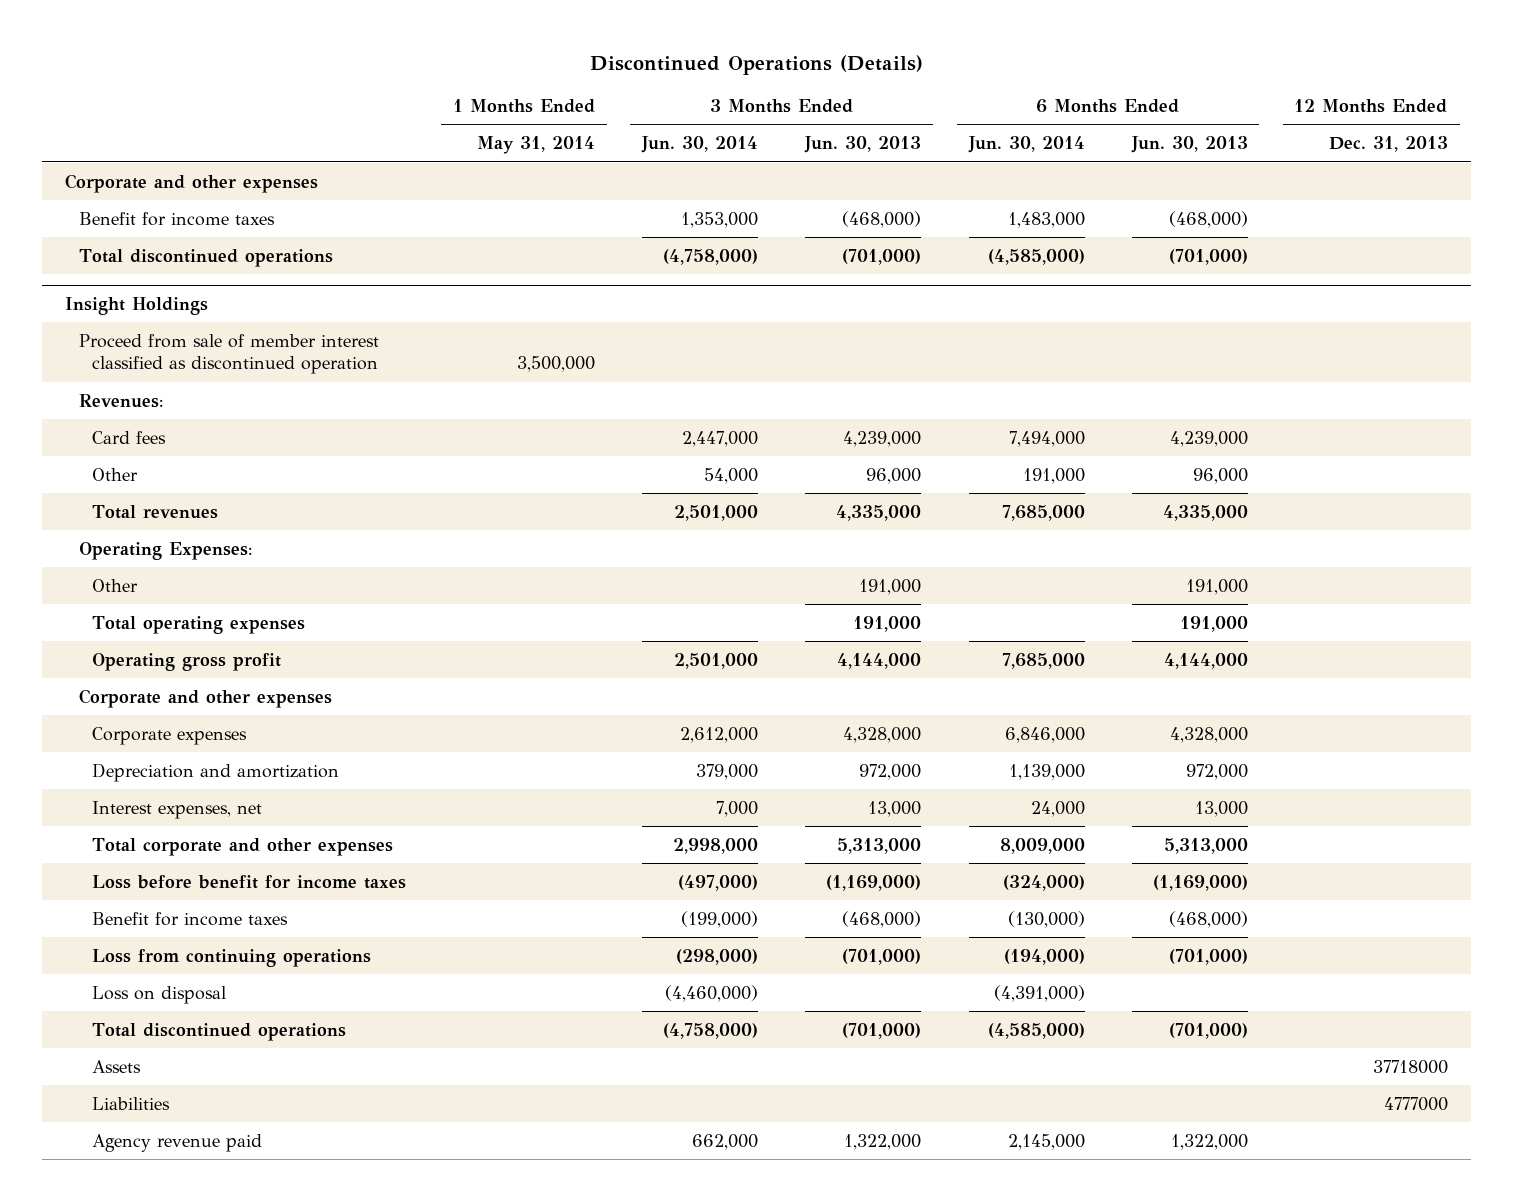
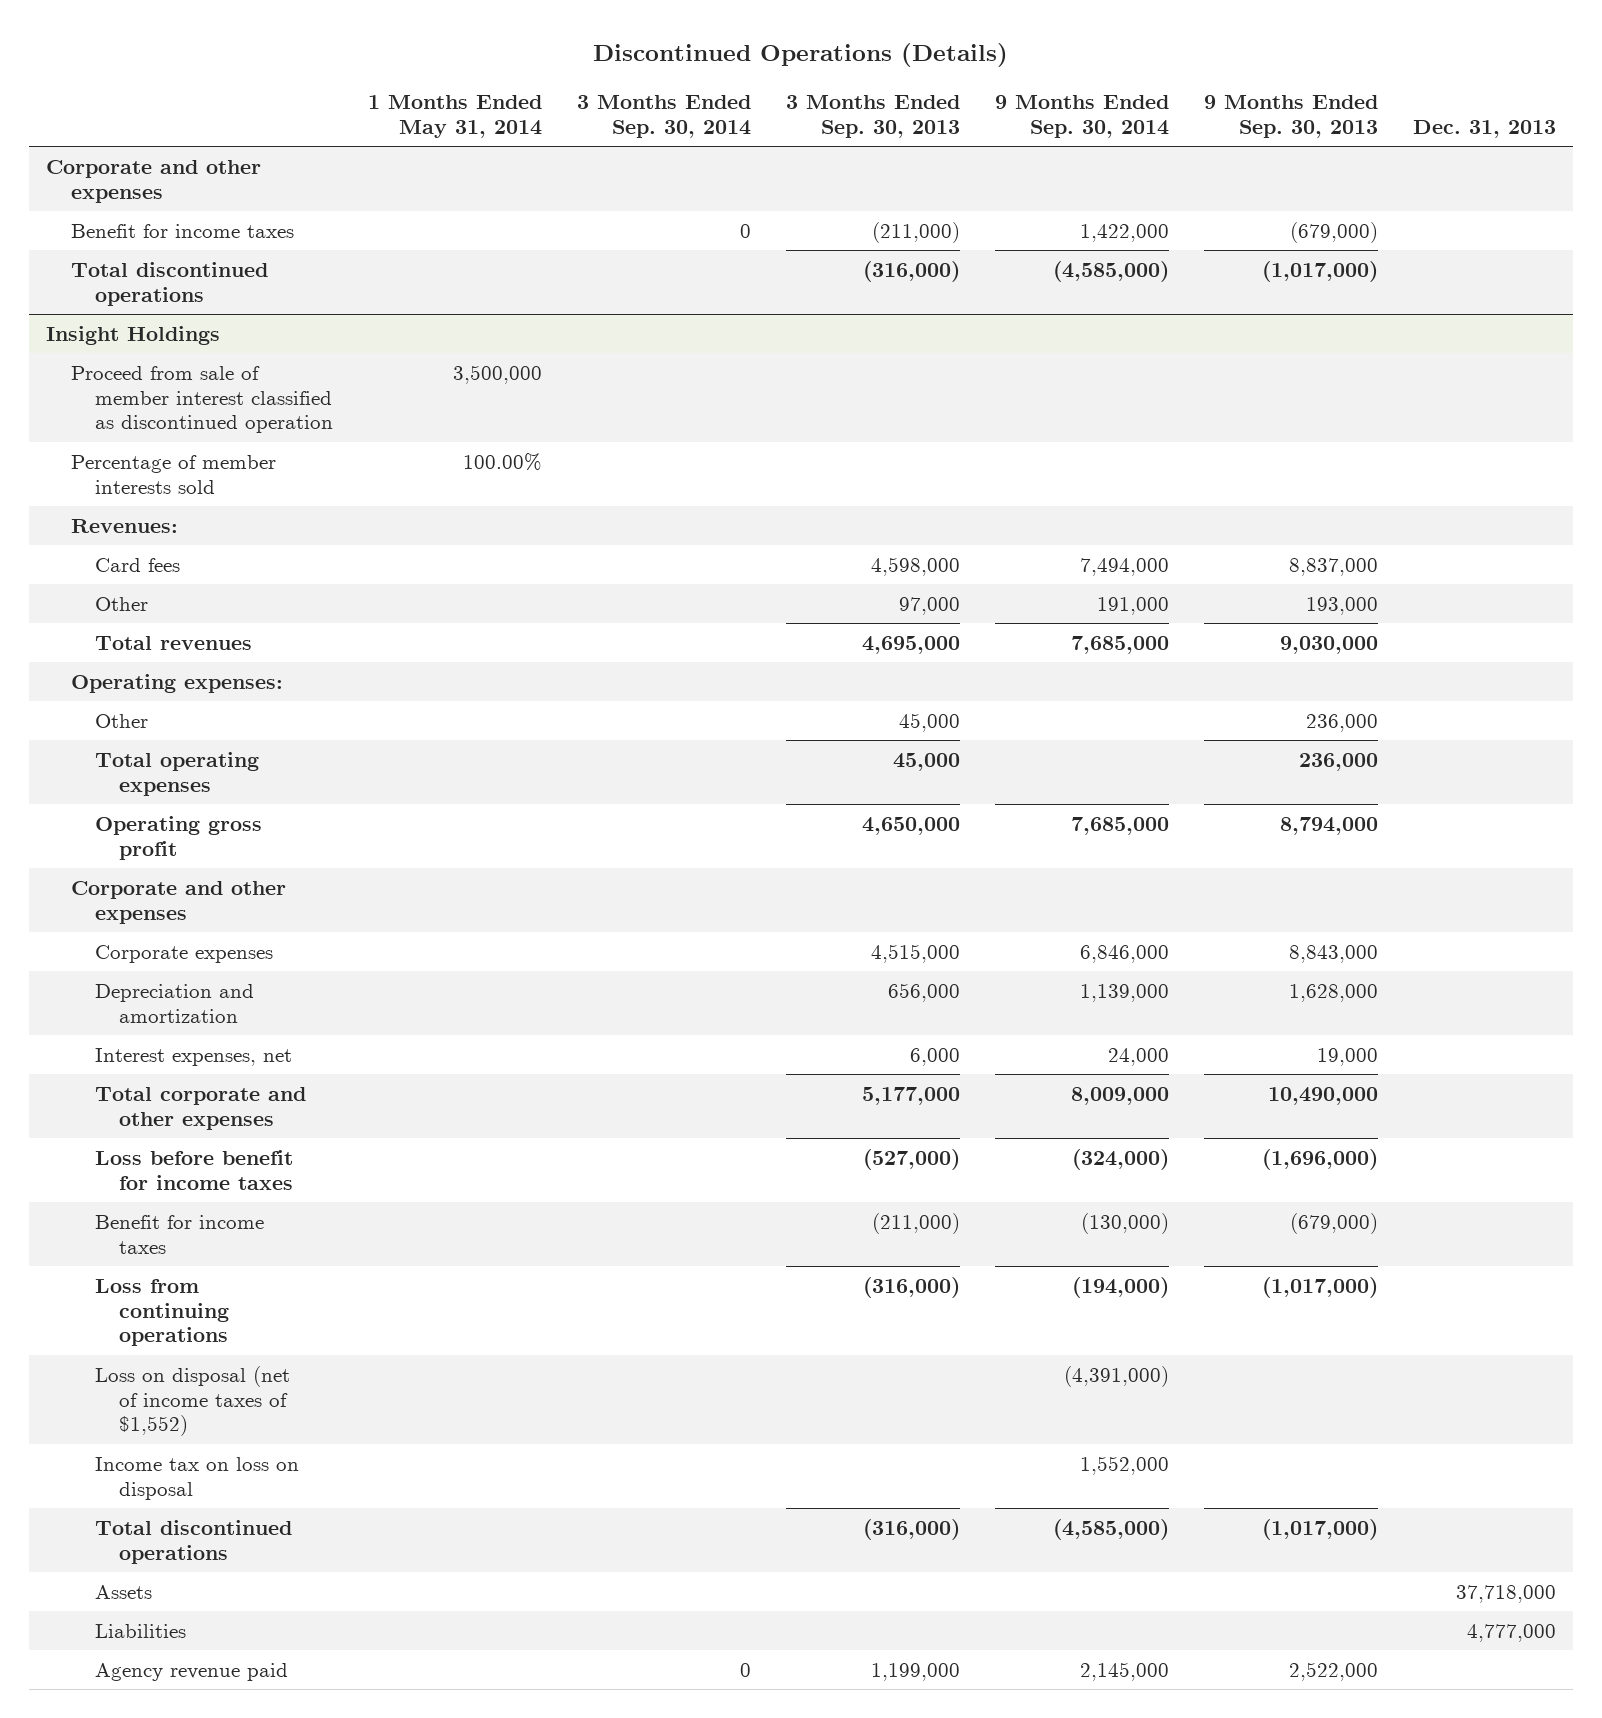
- | 1 Months Ended May 31, 2014 | 3 Months Ended Jun. 30, 2014 | 3 Months Ended Jun. 30, 2013 | 6 Months Ended Jun. 30, 2014 | 6 Months Ended Jun. 30, 2013 | 12 Months Ended Dec. 31, 2013
+ | 1 Months Ended May 31, 2014 | 3 Months Ended Sep. 30, 2014 | 3 Months Ended Sep. 30, 2013 | 9 Months Ended Sep. 30, 2014 | 9 Months Ended Sep. 30, 2013 | Dec. 31, 2013
@ Insight Holdings
+ Percentage of member interests sold | 100.00% | | | | |
- Operating Expenses:
+ Operating expenses:
- Loss on disposal | | (4,460,000) | | (4,391,000) | |
+ Loss on disposal (net of income taxes of $1,552) | | | | (4,391,000) | |
+ Income tax on loss on disposal | | | | 1,552,000 | |

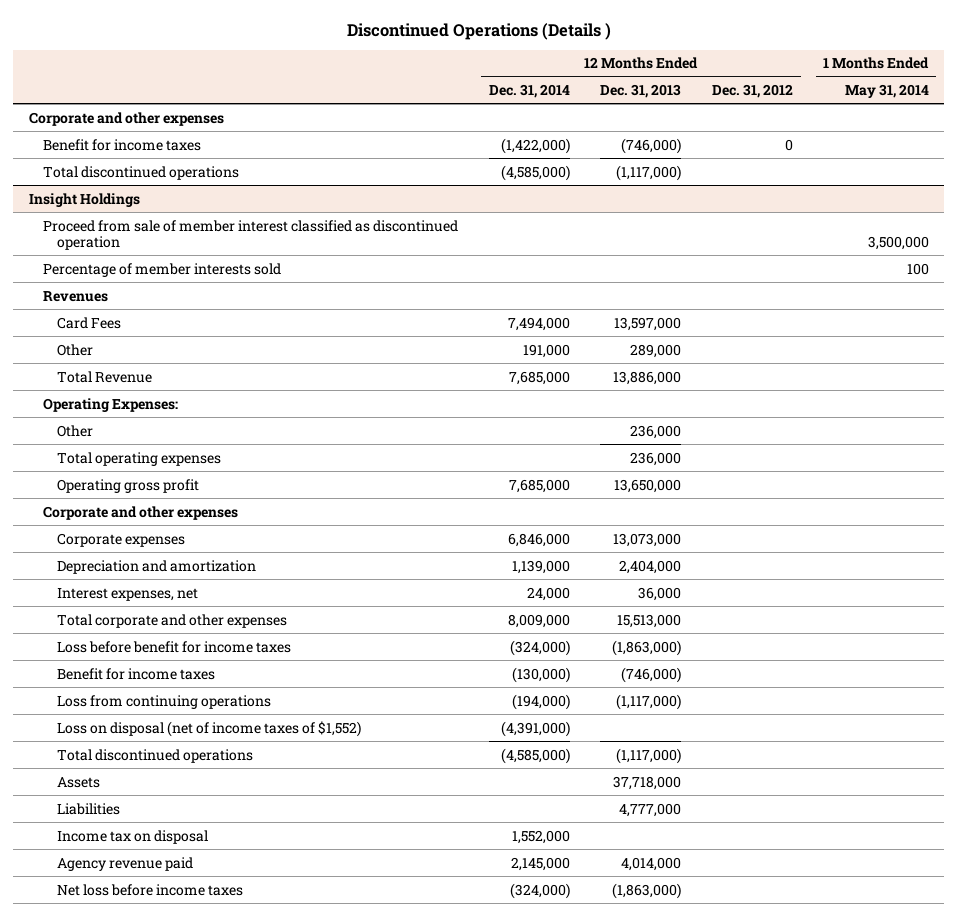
- Discontinued Operations (Details)
+ Discontinued Operations (Details )
- | 1 Months Ended May 31, 2014 | 3 Months Ended Sep. 30, 2014 | 3 Months Ended Sep. 30, 2013 | 9 Months Ended Sep. 30, 2014 | 9 Months Ended Sep. 30, 2013 | Dec. 31, 2013
+ | 12 Months Ended Dec. 31, 2014 | 12 Months Ended Dec. 31, 2013 | 12 Months Ended Dec. 31, 2012 | 1 Months Ended May 31, 2014
@ Insight Holdings
- Percentage of member interests sold | 100.00% | | | | |
- Revenues:
- Card fees | | | 4,598,000 | 7,494,000 | 8,837,000 |
+ Percentage of member interests sold | | | | 100
+ Revenues
+ Card Fees | 7,494,000 | 13,597,000 | |
- Total revenues | | | 4,695,000 | 7,685,000 | 9,030,000 |
- Operating expenses:
+ Total Revenue | 7,685,000 | 13,886,000 | |
+ Operating Expenses:
- Income tax on loss on disposal | | | | 1,552,000 | |
+ Income tax on disposal | 1,552,000 | | |
+ Net loss before income taxes | (324,000) | (1,863,000) | |

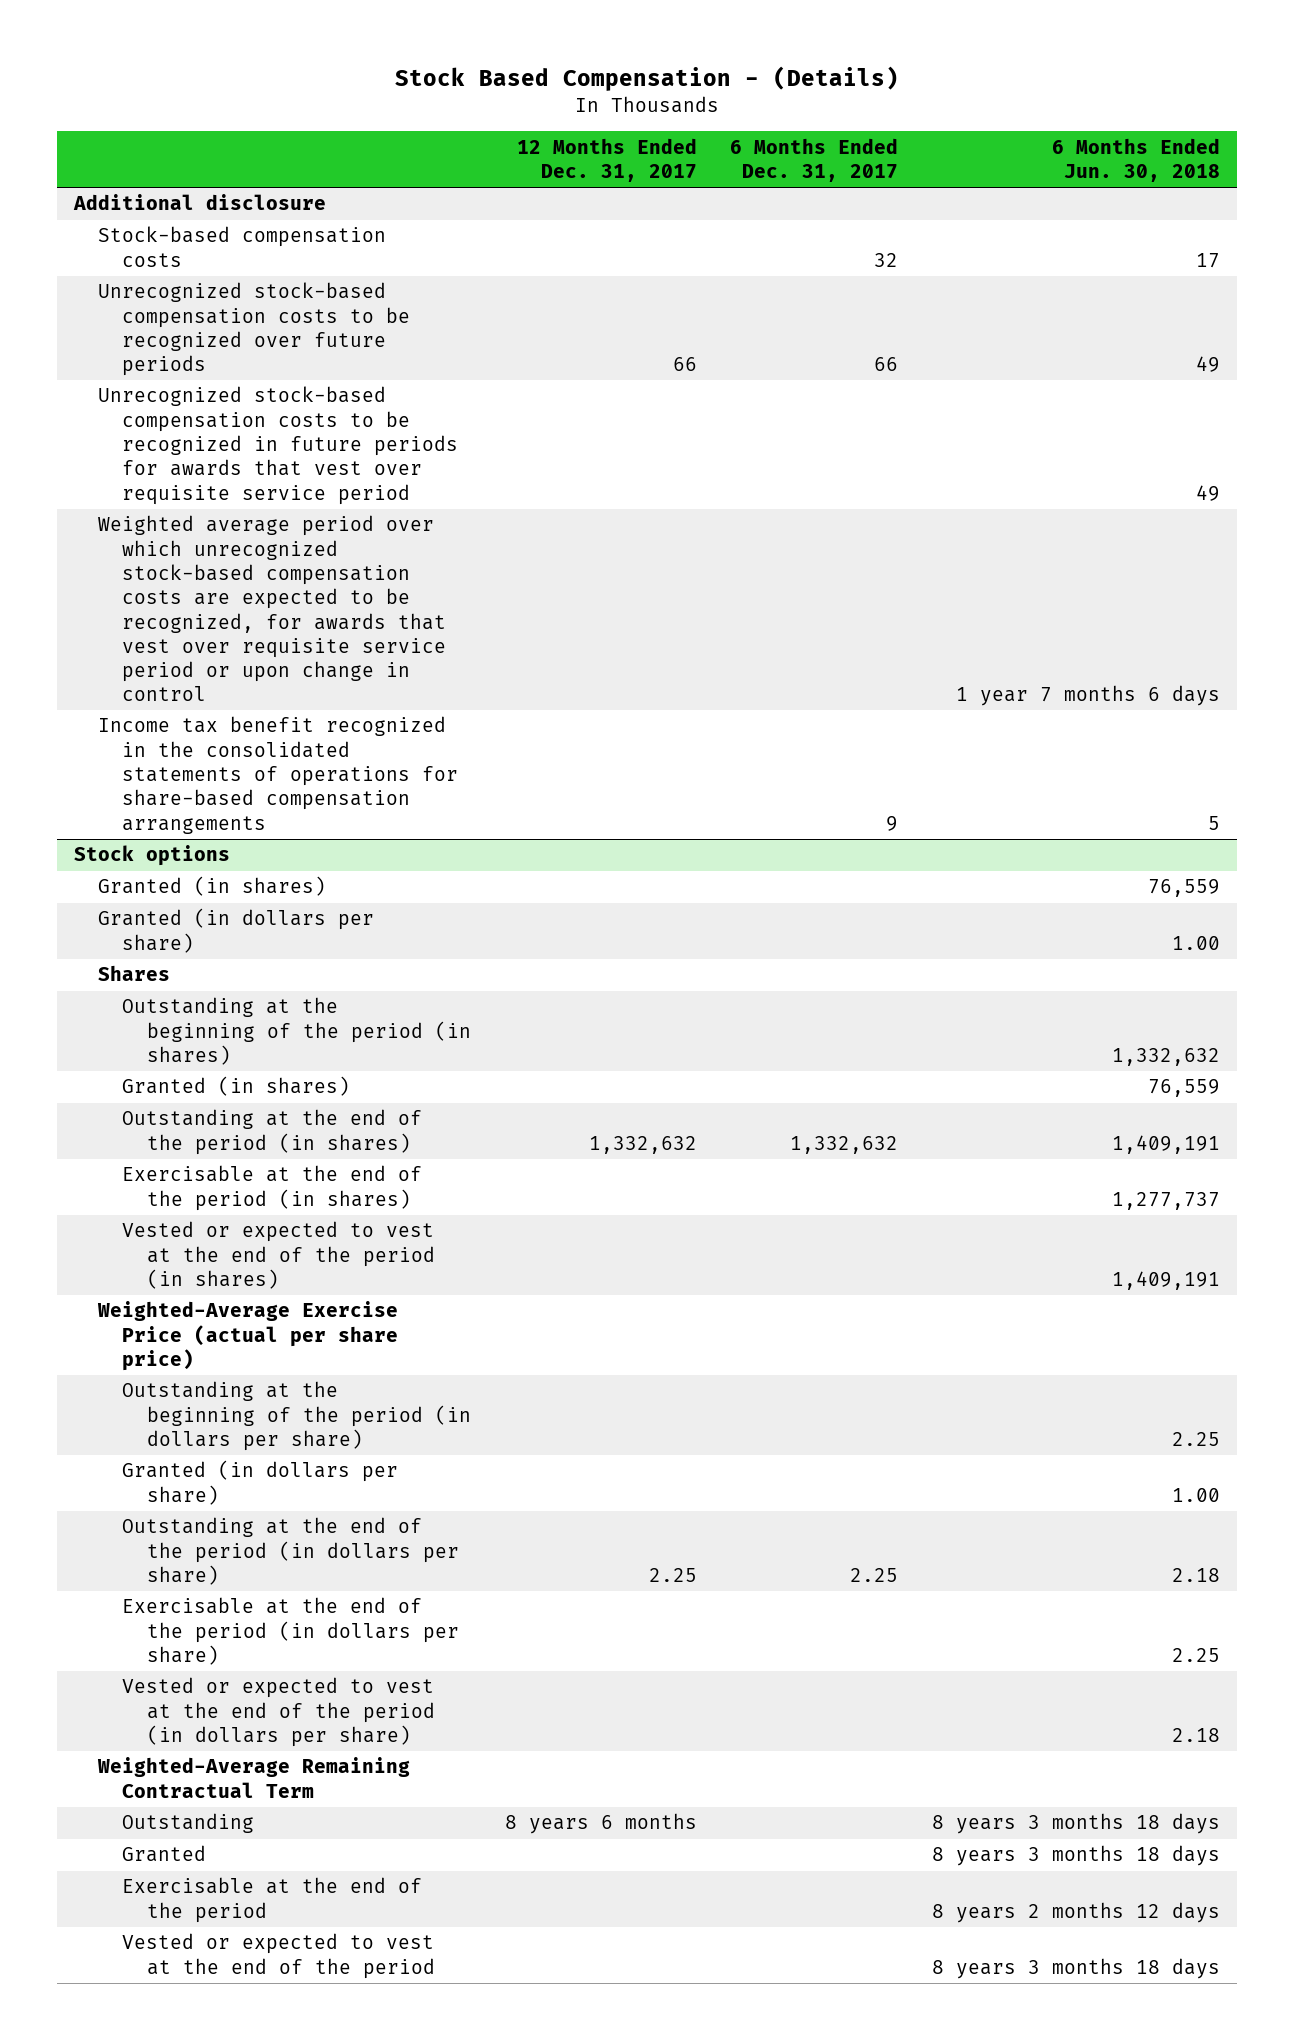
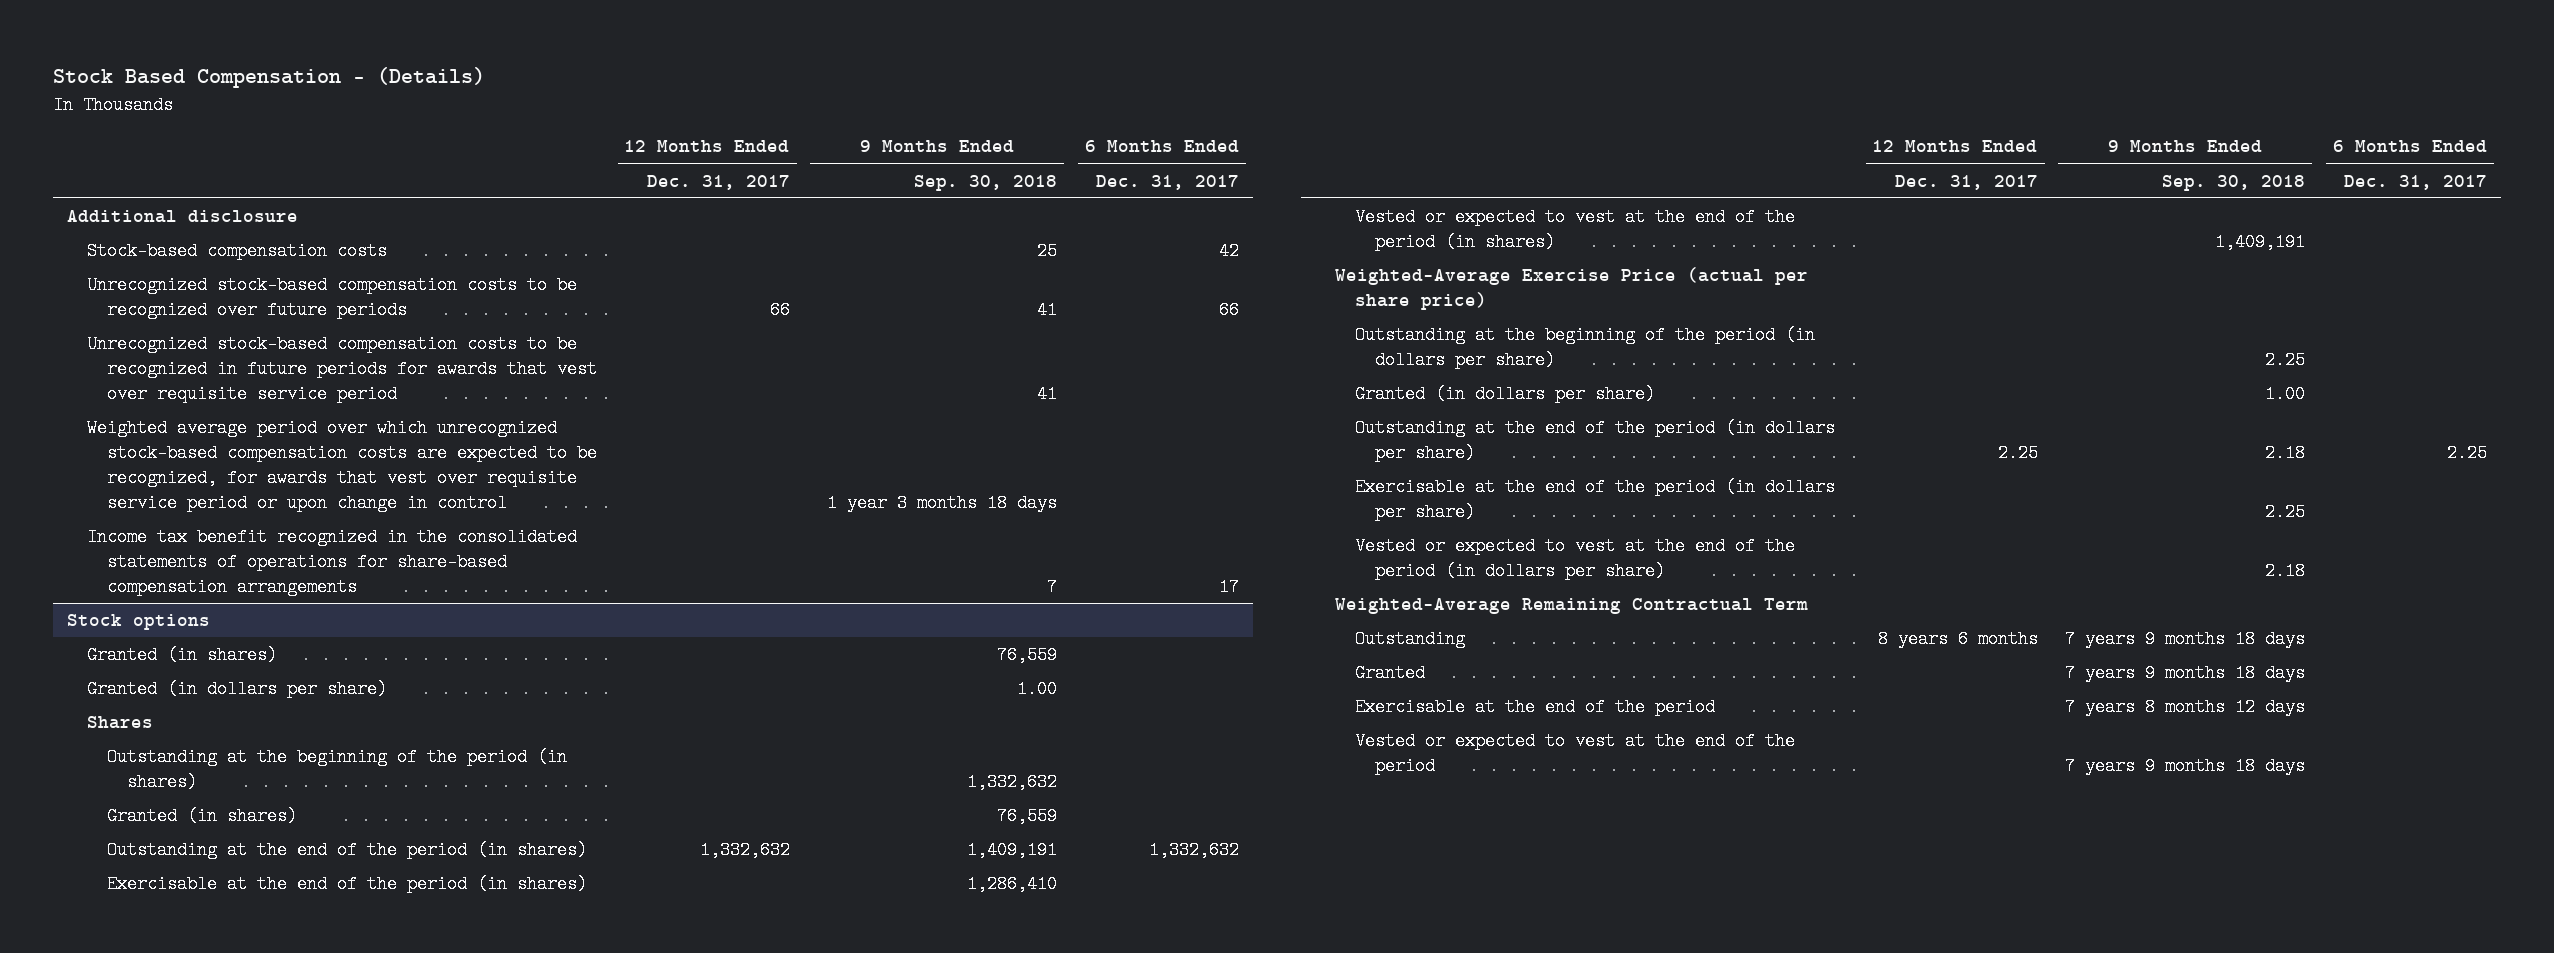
- | 12 Months Ended Dec. 31, 2017 | 6 Months Ended Dec. 31, 2017 | 6 Months Ended Jun. 30, 2018
+ | 12 Months Ended Dec. 31, 2017 | 9 Months Ended Sep. 30, 2018 | 6 Months Ended Dec. 31, 2017
- Stock-based compensation costs | | 32 | 17
+ Stock-based compensation costs | | 25 | 42
- Income tax benefit recognized in the consolidated statements of operations for share-based compensation arrangements | | 9 | 5
+ Income tax benefit recognized in the consolidated statements of operations for share-based compensation arrangements | | 7 | 17

